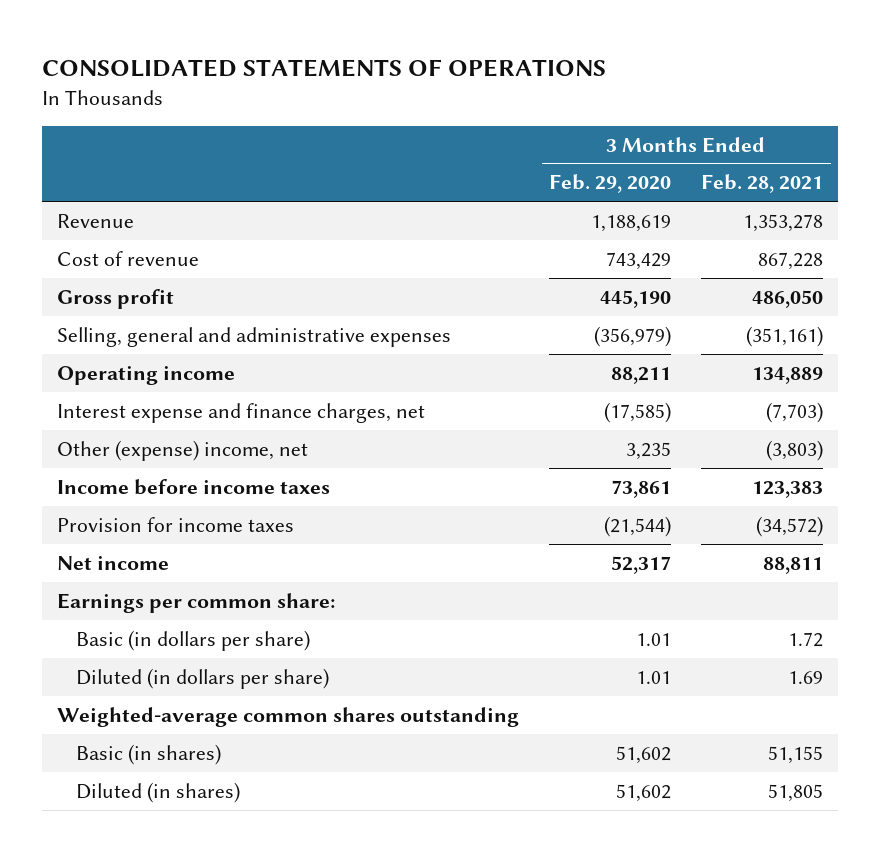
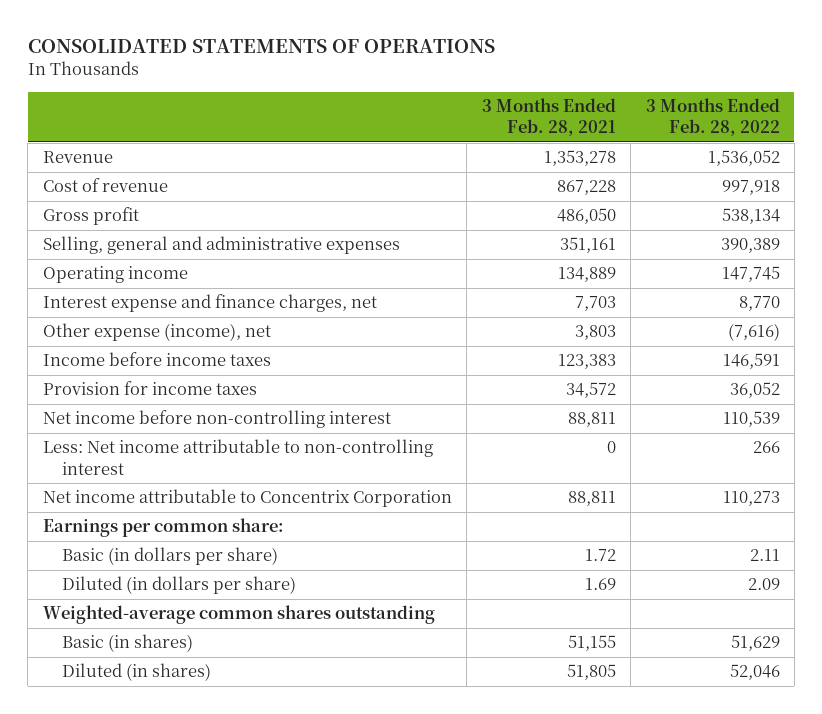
- | 3 Months Ended Feb. 29, 2020 | 3 Months Ended Feb. 28, 2021
+ | 3 Months Ended Feb. 28, 2021 | 3 Months Ended Feb. 28, 2022
- Selling, general and administrative expenses | (356,979) | (351,161)
+ Selling, general and administrative expenses | 351,161 | 390,389
- Interest expense and finance charges, net | (17,585) | (7,703)
- Other (expense) income, net | 3,235 | (3,803)
+ Interest expense and finance charges, net | 7,703 | 8,770
+ Other expense (income), net | 3,803 | (7,616)
- Provision for income taxes | (21,544) | (34,572)
- Net income | 52,317 | 88,811
+ Provision for income taxes | 34,572 | 36,052
+ Net income before non-controlling interest | 88,811 | 110,539
+ Less: Net income attributable to non-controlling interest | 0 | 266
+ Net income attributable to Concentrix Corporation | 88,811 | 110,273

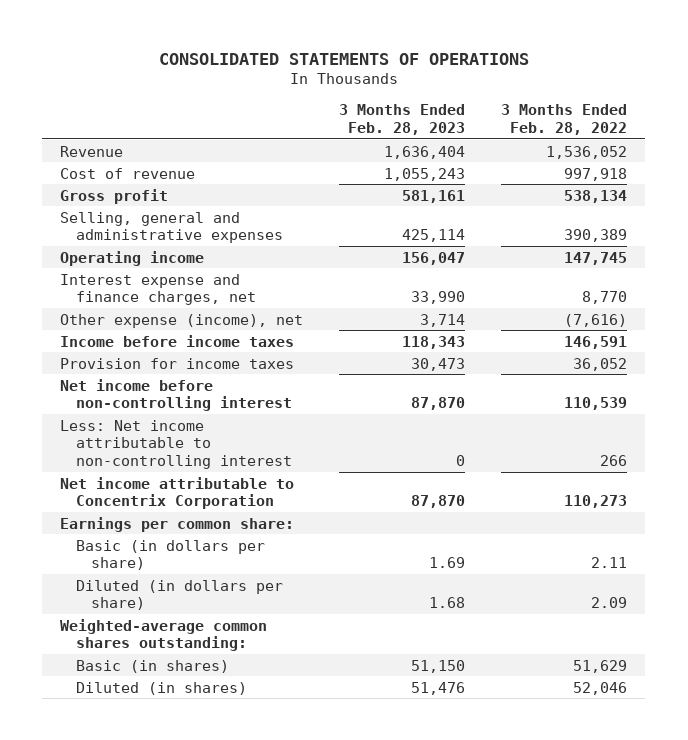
- | 3 Months Ended Feb. 28, 2021 | 3 Months Ended Feb. 28, 2022
+ | 3 Months Ended Feb. 28, 2023 | 3 Months Ended Feb. 28, 2022
- Weighted-average common shares outstanding
+ Weighted-average common shares outstanding:

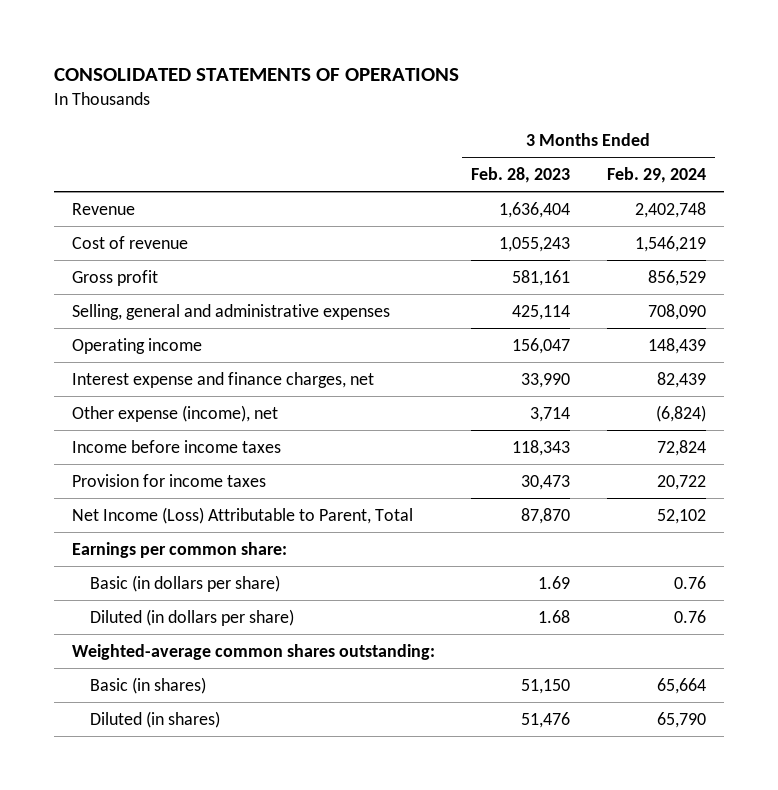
- | 3 Months Ended Feb. 28, 2023 | 3 Months Ended Feb. 28, 2022
+ | 3 Months Ended Feb. 28, 2023 | 3 Months Ended Feb. 29, 2024
- Net income before non-controlling interest | 87,870 | 110,539
- Less: Net income attributable to non-controlling interest | 0 | 266
- Net income attributable to Concentrix Corporation | 87,870 | 110,273
+ Net Income (Loss) Attributable to Parent, Total | 87,870 | 52,102

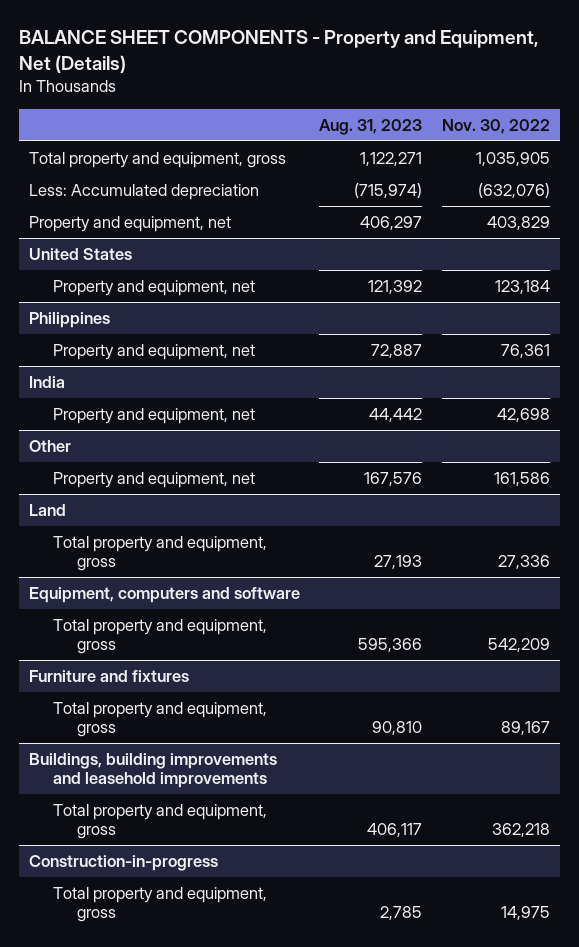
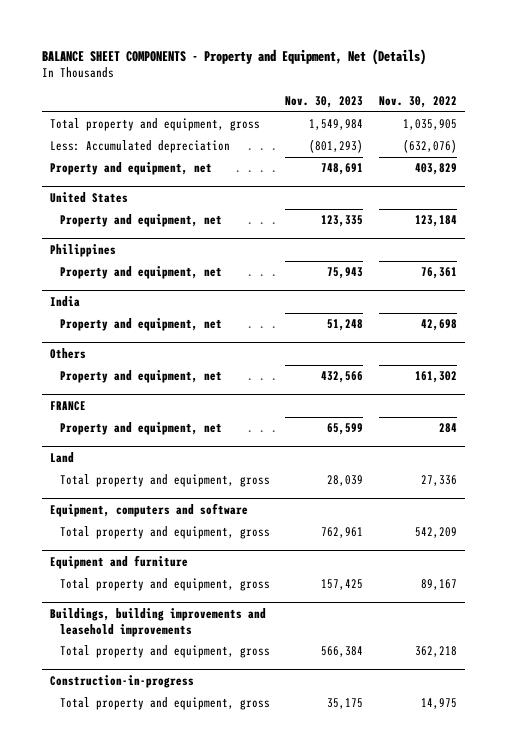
- | Aug. 31, 2023 | Nov. 30, 2022
+ | Nov. 30, 2023 | Nov. 30, 2022
- Other
- Property and equipment, net | 167,576 | 161,586
+ Others
+ Property and equipment, net | 432,566 | 161,302
+ FRANCE
+ Property and equipment, net | 65,599 | 284
- Furniture and fixtures
+ Equipment and furniture

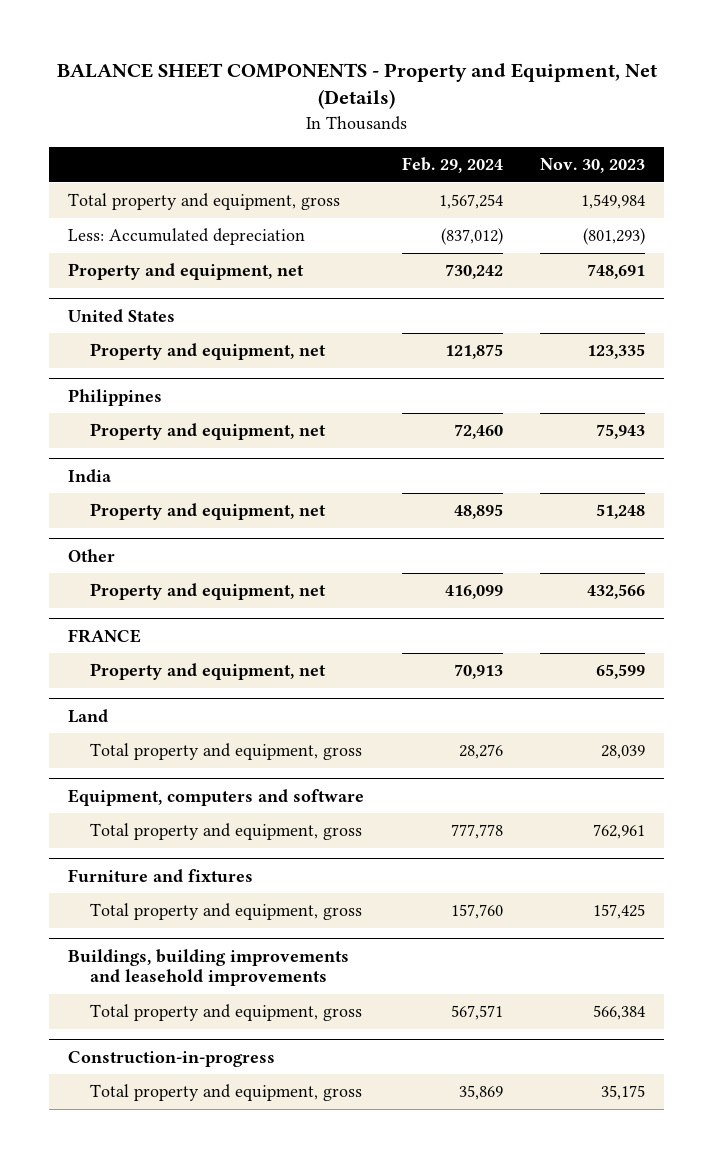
- | Nov. 30, 2023 | Nov. 30, 2022
+ | Feb. 29, 2024 | Nov. 30, 2023
- Others
+ Other
- Equipment and furniture
+ Furniture and fixtures

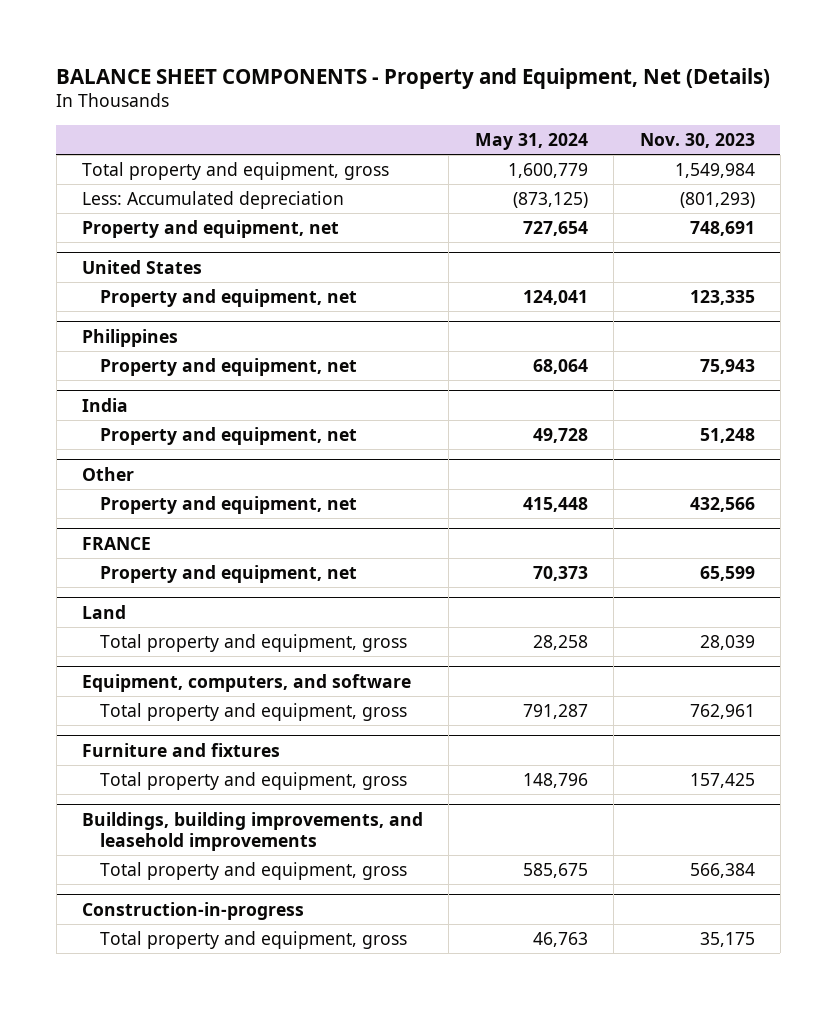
- | Feb. 29, 2024 | Nov. 30, 2023
+ | May 31, 2024 | Nov. 30, 2023
- Equipment, computers and software
+ Equipment, computers, and software
- Buildings, building improvements and leasehold improvements
+ Buildings, building improvements, and leasehold improvements

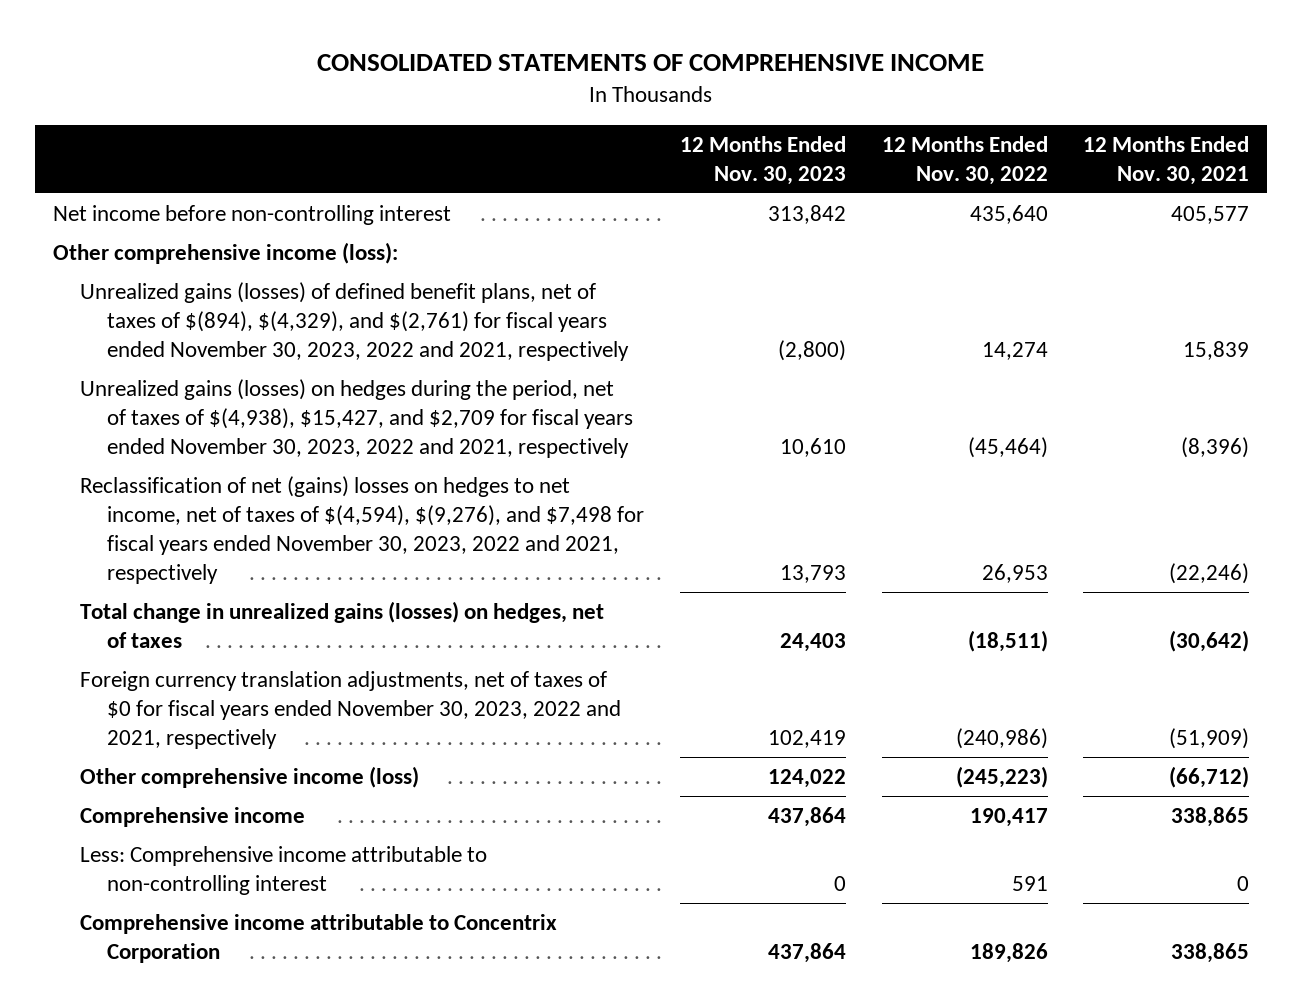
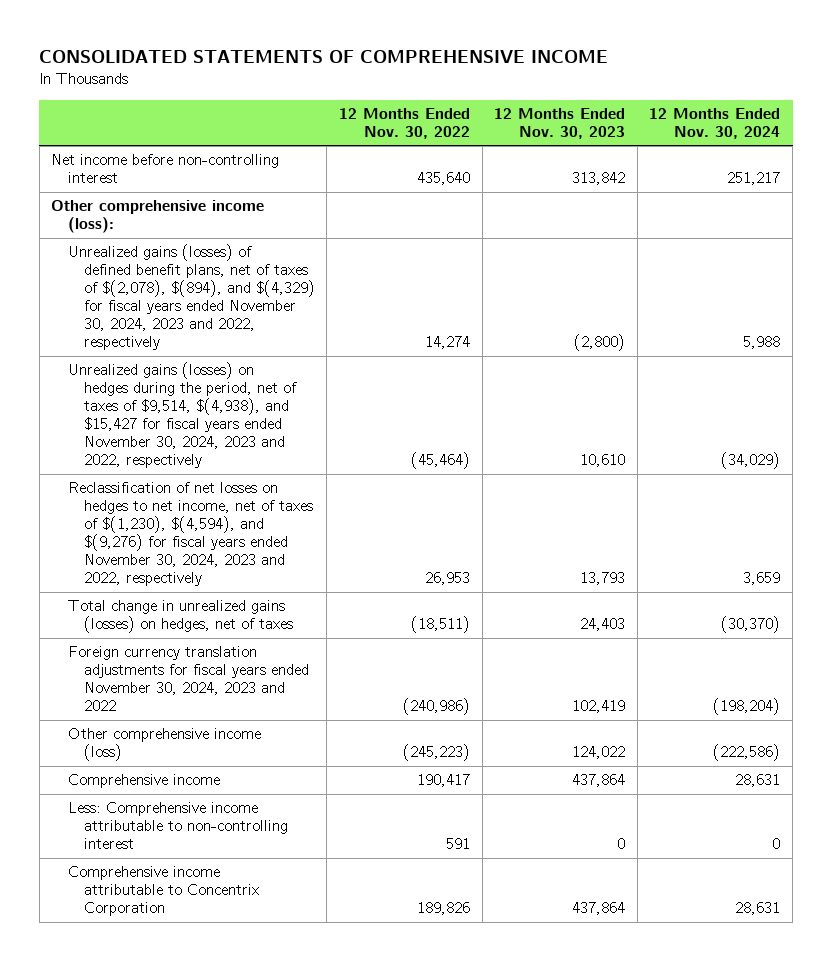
- | 12 Months Ended Nov. 30, 2023 | 12 Months Ended Nov. 30, 2022 | 12 Months Ended Nov. 30, 2021
+ | 12 Months Ended Nov. 30, 2022 | 12 Months Ended Nov. 30, 2023 | 12 Months Ended Nov. 30, 2024
- Unrealized gains (losses) of defined benefit plans, net of taxes of $(894), $(4,329), and $(2,761) for fiscal years ended November 30, 2023, 2022 and 2021, respectively | (2,800) | 14,274 | 15,839
- Unrealized gains (losses) on hedges during the period, net of taxes of $(4,938), $15,427, and $2,709 for fiscal years ended November 30, 2023, 2022 and 2021, respectively | 10,610 | (45,464) | (8,396)
- Reclassification of net (gains) losses on hedges to net income, net of taxes of $(4,594), $(9,276), and $7,498 for fiscal years ended November 30, 2023, 2022 and 2021, respectively | 13,793 | 26,953 | (22,246)
+ Unrealized gains (losses) of defined benefit plans, net of taxes of $(2,078), $(894), and $(4,329) for fiscal years ended November 30, 2024, 2023 and 2022, respectively | 14,274 | (2,800) | 5,988
+ Unrealized gains (losses) on hedges during the period, net of taxes of $9,514, $(4,938), and $15,427 for fiscal years ended November 30, 2024, 2023 and 2022, respectively | (45,464) | 10,610 | (34,029)
+ Reclassification of net losses on hedges to net income, net of taxes of $(1,230), $(4,594), and $(9,276) for fiscal years ended November 30, 2024, 2023 and 2022, respectively | 26,953 | 13,793 | 3,659
- Foreign currency translation adjustments, net of taxes of $0 for fiscal years ended November 30, 2023, 2022 and 2021, respectively | 102,419 | (240,986) | (51,909)
+ Foreign currency translation adjustments for fiscal years ended November 30, 2024, 2023 and 2022 | (240,986) | 102,419 | (198,204)

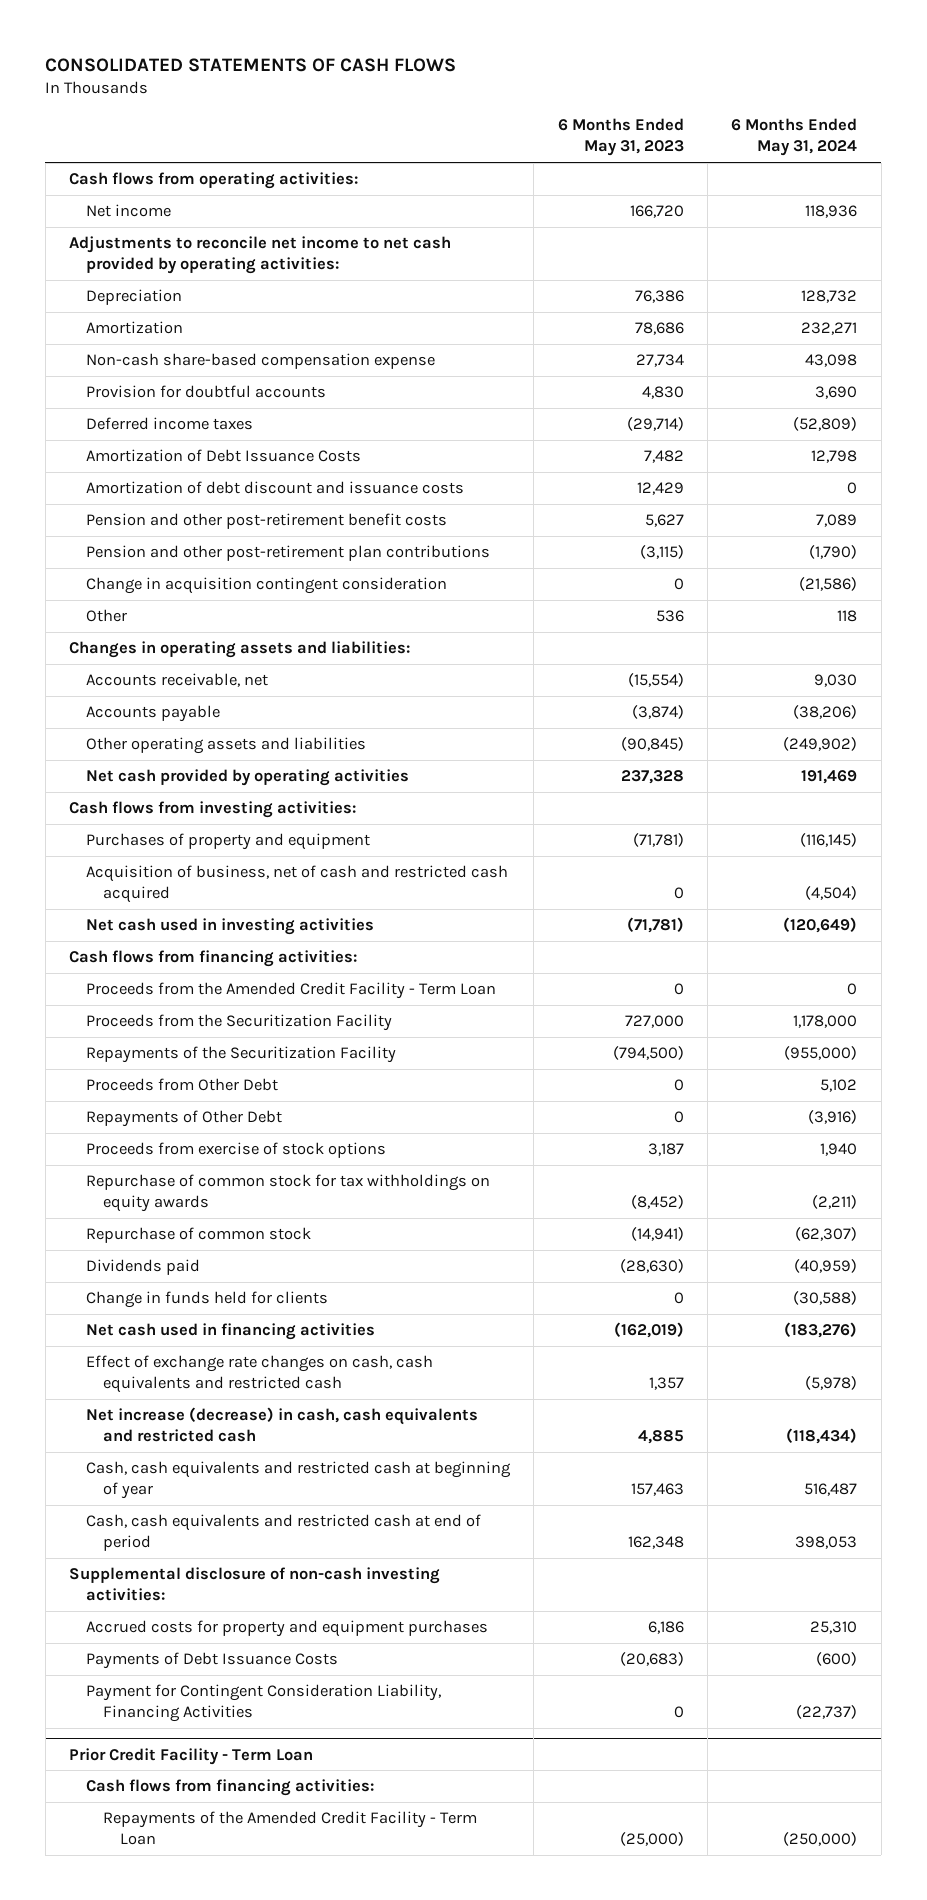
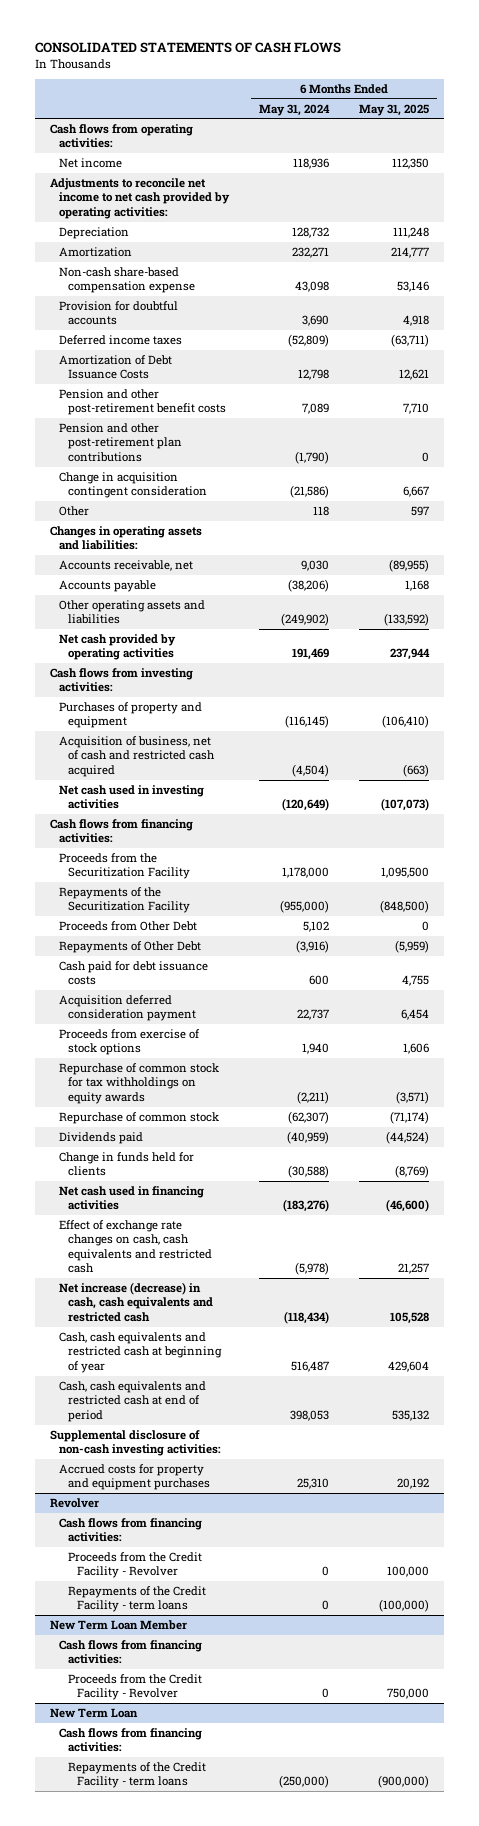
- | 6 Months Ended May 31, 2023 | 6 Months Ended May 31, 2024
+ | 6 Months Ended May 31, 2024 | 6 Months Ended May 31, 2025
- Amortization of debt discount and issuance costs | 12,429 | 0
- Proceeds from the Amended Credit Facility - Term Loan | 0 | 0
+ Cash paid for debt issuance costs | 600 | 4,755
+ Acquisition deferred consideration payment | 22,737 | 6,454
- Payments of Debt Issuance Costs | (20,683) | (600)
- Payment for Contingent Consideration Liability, Financing Activities | 0 | (22,737)
- Prior Credit Facility - Term Loan
+ Revolver
- Repayments of the Amended Credit Facility - Term Loan | (25,000) | (250,000)
+ Proceeds from the Credit Facility - Revolver | 0 | 100,000
+ Repayments of the Credit Facility - term loans | 0 | (100,000)
+ New Term Loan Member
+ Cash flows from financing activities:
+ Proceeds from the Credit Facility - Revolver | 0 | 750,000
+ New Term Loan
+ Cash flows from financing activities:
+ Repayments of the Credit Facility - term loans | (250,000) | (900,000)

